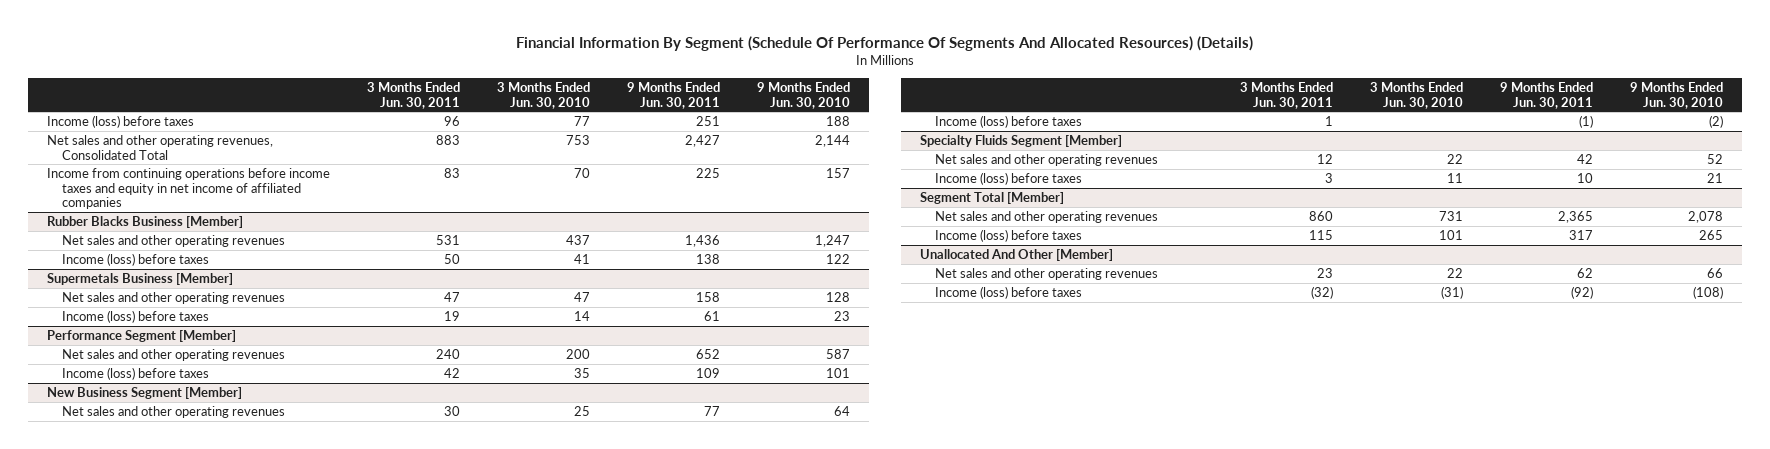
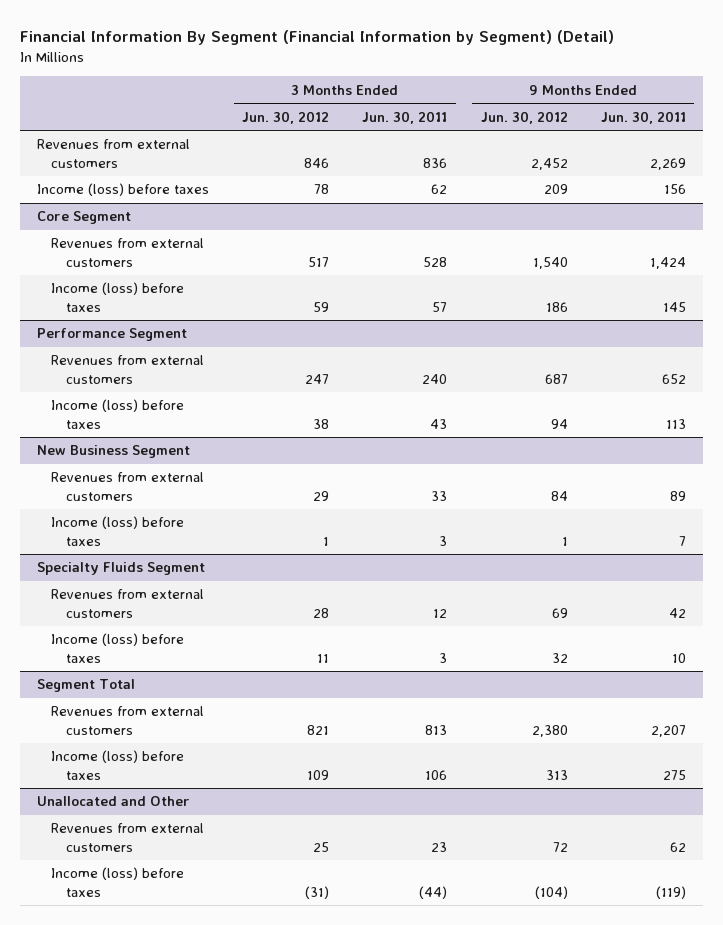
- Financial Information By Segment (Schedule Of Performance Of Segments And Allocated Resources) (Details)
+ Financial Information By Segment (Financial Information by Segment) (Detail)
- | 3 Months Ended Jun. 30, 2011 | 3 Months Ended Jun. 30, 2010 | 9 Months Ended Jun. 30, 2011 | 9 Months Ended Jun. 30, 2010
+ | 3 Months Ended Jun. 30, 2012 | 3 Months Ended Jun. 30, 2011 | 9 Months Ended Jun. 30, 2012 | 9 Months Ended Jun. 30, 2011
- Income (loss) before taxes | 96 | 77 | 251 | 188
- Net sales and other operating revenues, Consolidated Total | 883 | 753 | 2,427 | 2,144
- Income from continuing operations before income taxes and equity in net income of affiliated companies | 83 | 70 | 225 | 157
- Rubber Blacks Business [Member]
- Net sales and other operating revenues | 531 | 437 | 1,436 | 1,247
- Income (loss) before taxes | 50 | 41 | 138 | 122
- Supermetals Business [Member]
- Net sales and other operating revenues | 47 | 47 | 158 | 128
- Income (loss) before taxes | 19 | 14 | 61 | 23
- Performance Segment [Member]
- Net sales and other operating revenues | 240 | 200 | 652 | 587
- Income (loss) before taxes | 42 | 35 | 109 | 101
- New Business Segment [Member]
- Net sales and other operating revenues | 30 | 25 | 77 | 64
- Income (loss) before taxes | 1 | | (1) | (2)
- Specialty Fluids Segment [Member]
- Net sales and other operating revenues | 12 | 22 | 42 | 52
+ Revenues from external customers | 846 | 836 | 2,452 | 2,269
+ Income (loss) before taxes | 78 | 62 | 209 | 156
+ Core Segment
+ Revenues from external customers | 517 | 528 | 1,540 | 1,424
+ Income (loss) before taxes | 59 | 57 | 186 | 145
+ Performance Segment
+ Revenues from external customers | 247 | 240 | 687 | 652
+ Income (loss) before taxes | 38 | 43 | 94 | 113
+ New Business Segment
+ Revenues from external customers | 29 | 33 | 84 | 89
+ Income (loss) before taxes | 1 | 3 | 1 | 7
+ Specialty Fluids Segment
+ Revenues from external customers | 28 | 12 | 69 | 42
- Segment Total [Member]
- Net sales and other operating revenues | 860 | 731 | 2,365 | 2,078
- Income (loss) before taxes | 115 | 101 | 317 | 265
- Unallocated And Other [Member]
- Net sales and other operating revenues | 23 | 22 | 62 | 66
- Income (loss) before taxes | (32) | (31) | (92) | (108)
+ Segment Total
+ Revenues from external customers | 821 | 813 | 2,380 | 2,207
+ Income (loss) before taxes | 109 | 106 | 313 | 275
+ Unallocated and Other
+ Revenues from external customers | 25 | 23 | 72 | 62
+ Income (loss) before taxes | (31) | (44) | (104) | (119)

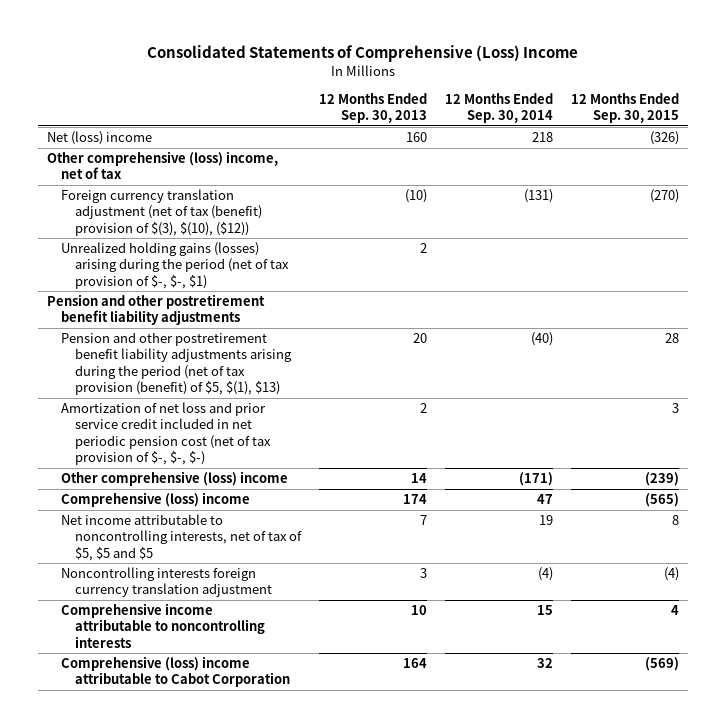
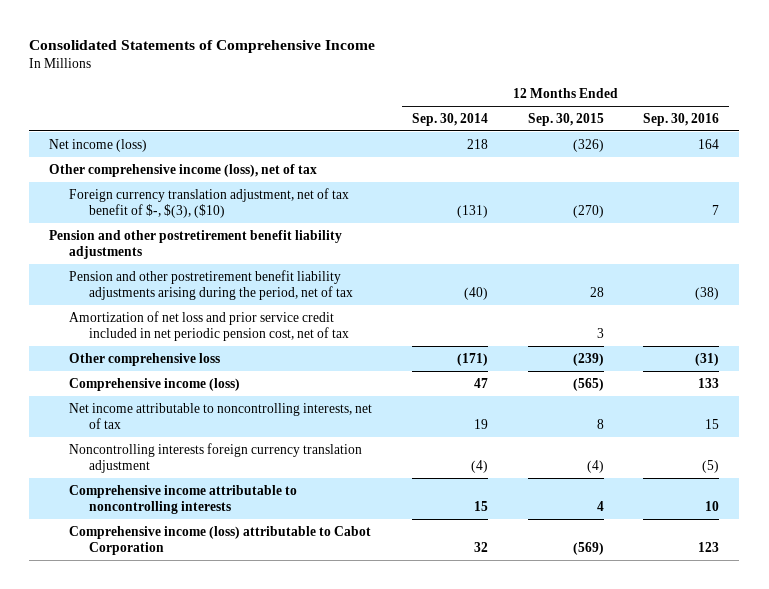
- Consolidated Statements of Comprehensive (Loss) Income
+ Consolidated Statements of Comprehensive Income
- | 12 Months Ended Sep. 30, 2013 | 12 Months Ended Sep. 30, 2014 | 12 Months Ended Sep. 30, 2015
+ | 12 Months Ended Sep. 30, 2014 | 12 Months Ended Sep. 30, 2015 | 12 Months Ended Sep. 30, 2016
- Net (loss) income | 160 | 218 | (326)
- Other comprehensive (loss) income, net of tax
- Foreign currency translation adjustment (net of tax (benefit) provision of $(3), $(10), ($12)) | (10) | (131) | (270)
- Unrealized holding gains (losses) arising during the period (net of tax provision of $-, $-, $1) | 2 | |
+ Net income (loss) | 218 | (326) | 164
+ Other comprehensive income (loss), net of tax
+ Foreign currency translation adjustment, net of tax benefit of $-, $(3), ($10) | (131) | (270) | 7
- Pension and other postretirement benefit liability adjustments arising during the period (net of tax provision (benefit) of $5, $(1), $13) | 20 | (40) | 28
- Amortization of net loss and prior service credit included in net periodic pension cost (net of tax provision of $-, $-, $-) | 2 | | 3
- Other comprehensive (loss) income | 14 | (171) | (239)
- Comprehensive (loss) income | 174 | 47 | (565)
- Net income attributable to noncontrolling interests, net of tax of $5, $5 and $5 | 7 | 19 | 8
+ Pension and other postretirement benefit liability adjustments arising during the period, net of tax | (40) | 28 | (38)
+ Amortization of net loss and prior service credit included in net periodic pension cost, net of tax | | 3 |
+ Other comprehensive loss | (171) | (239) | (31)
+ Comprehensive income (loss) | 47 | (565) | 133
+ Net income attributable to noncontrolling interests, net of tax | 19 | 8 | 15
- Comprehensive (loss) income attributable to Cabot Corporation | 164 | 32 | (569)
+ Comprehensive income (loss) attributable to Cabot Corporation | 32 | (569) | 123

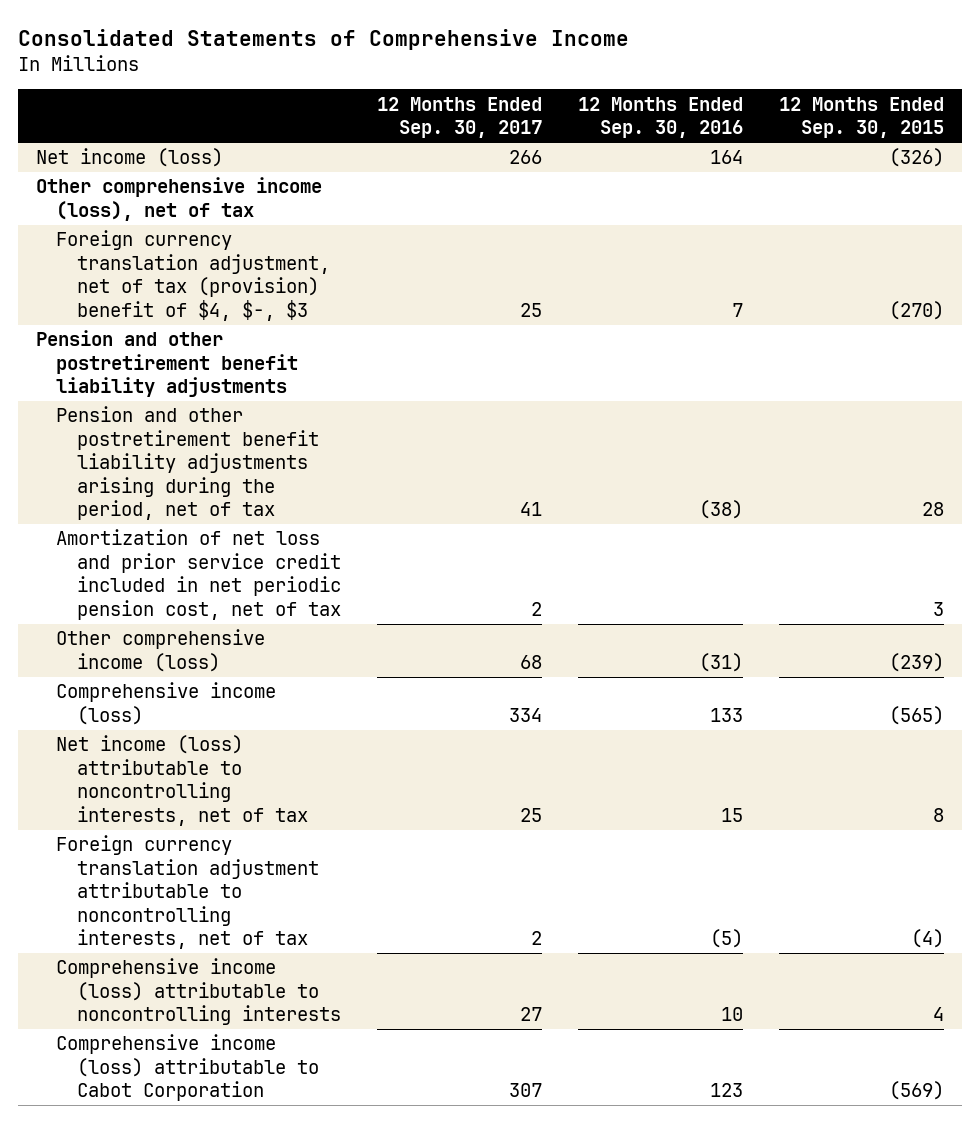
- | 12 Months Ended Sep. 30, 2014 | 12 Months Ended Sep. 30, 2015 | 12 Months Ended Sep. 30, 2016
+ | 12 Months Ended Sep. 30, 2017 | 12 Months Ended Sep. 30, 2016 | 12 Months Ended Sep. 30, 2015
- Foreign currency translation adjustment, net of tax benefit of $-, $(3), ($10) | (131) | (270) | 7
+ Foreign currency translation adjustment, net of tax (provision) benefit of $4, $-, $3 | 25 | 7 | (270)
- Other comprehensive loss | (171) | (239) | (31)
+ Other comprehensive income (loss) | 68 | (31) | (239)
- Net income attributable to noncontrolling interests, net of tax | 19 | 8 | 15
- Noncontrolling interests foreign currency translation adjustment | (4) | (4) | (5)
- Comprehensive income attributable to noncontrolling interests | 15 | 4 | 10
+ Net income (loss) attributable to noncontrolling interests, net of tax | 25 | 15 | 8
+ Foreign currency translation adjustment attributable to noncontrolling interests, net of tax | 2 | (5) | (4)
+ Comprehensive income (loss) attributable to noncontrolling interests | 27 | 10 | 4

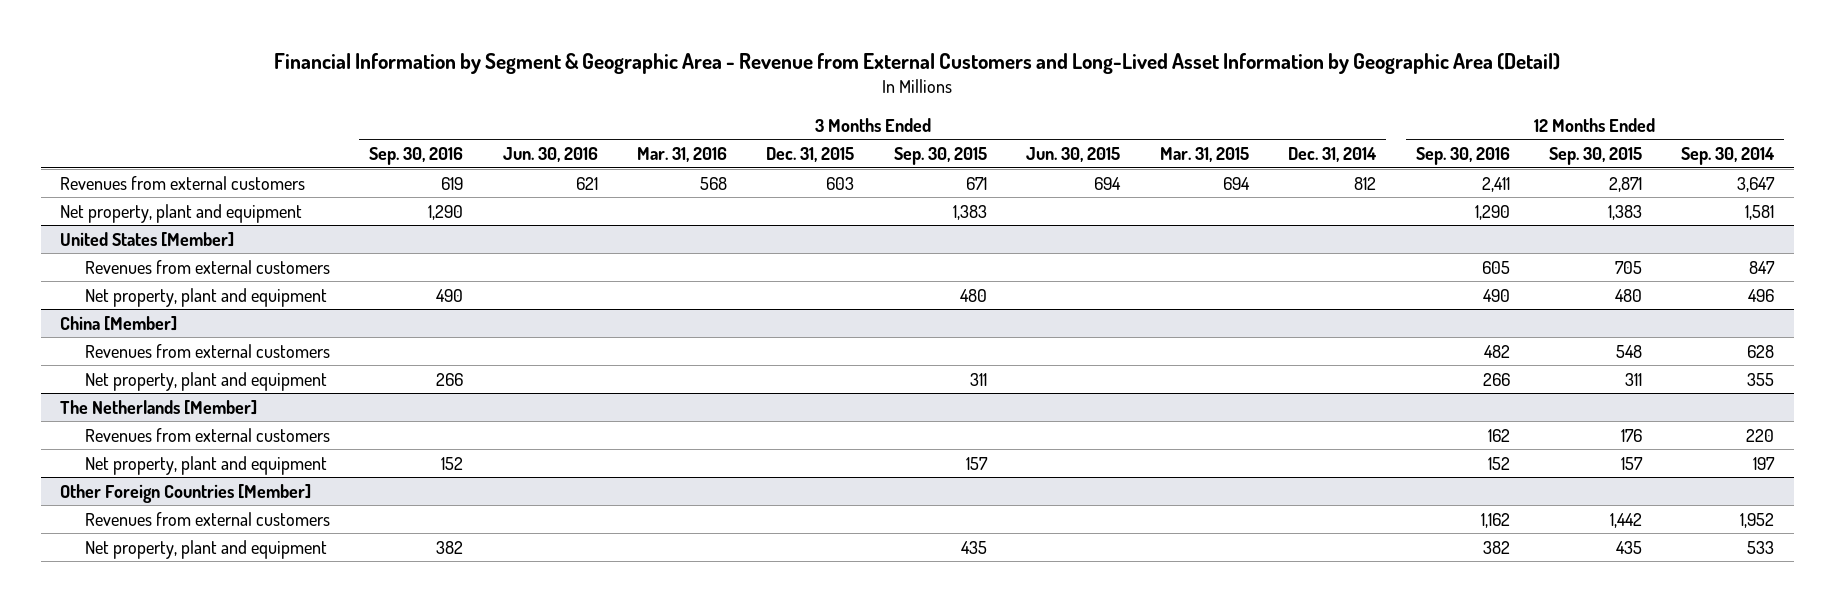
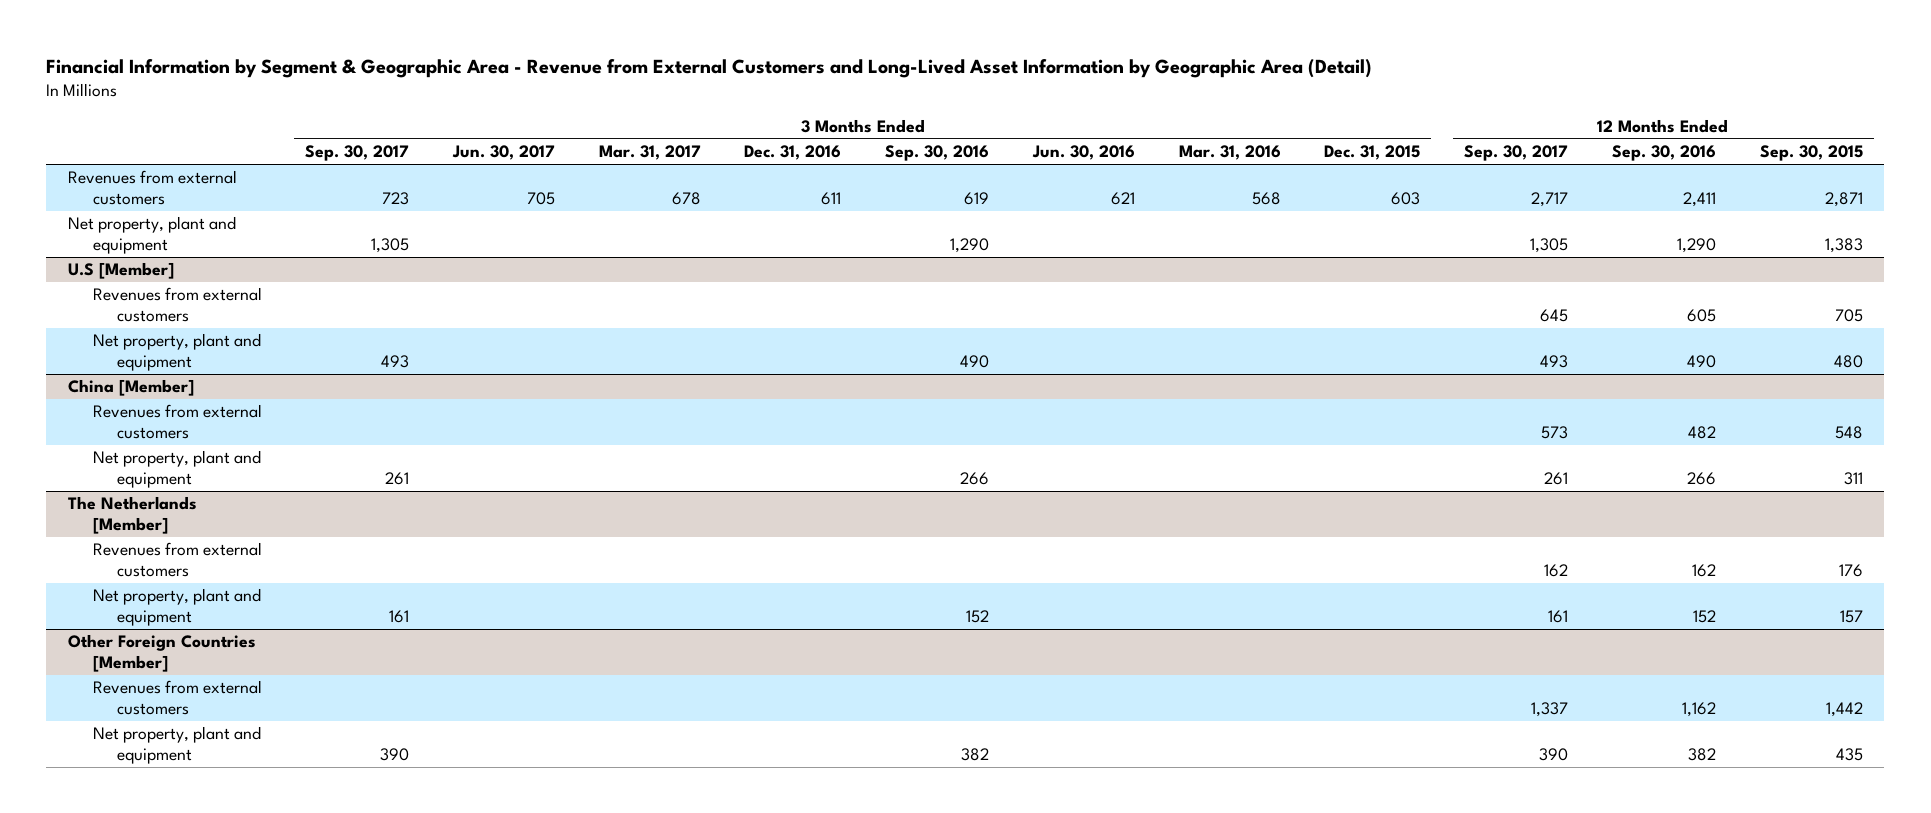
- | 3 Months Ended Sep. 30, 2016 | 3 Months Ended Jun. 30, 2016 | 3 Months Ended Mar. 31, 2016 | 3 Months Ended Dec. 31, 2015 | 3 Months Ended Sep. 30, 2015 | 3 Months Ended Jun. 30, 2015 | 3 Months Ended Mar. 31, 2015 | 3 Months Ended Dec. 31, 2014 | 12 Months Ended Sep. 30, 2016 | 12 Months Ended Sep. 30, 2015 | 12 Months Ended Sep. 30, 2014
+ | 3 Months Ended Sep. 30, 2017 | 3 Months Ended Jun. 30, 2017 | 3 Months Ended Mar. 31, 2017 | 3 Months Ended Dec. 31, 2016 | 3 Months Ended Sep. 30, 2016 | 3 Months Ended Jun. 30, 2016 | 3 Months Ended Mar. 31, 2016 | 3 Months Ended Dec. 31, 2015 | 12 Months Ended Sep. 30, 2017 | 12 Months Ended Sep. 30, 2016 | 12 Months Ended Sep. 30, 2015
- United States [Member]
+ U.S [Member]

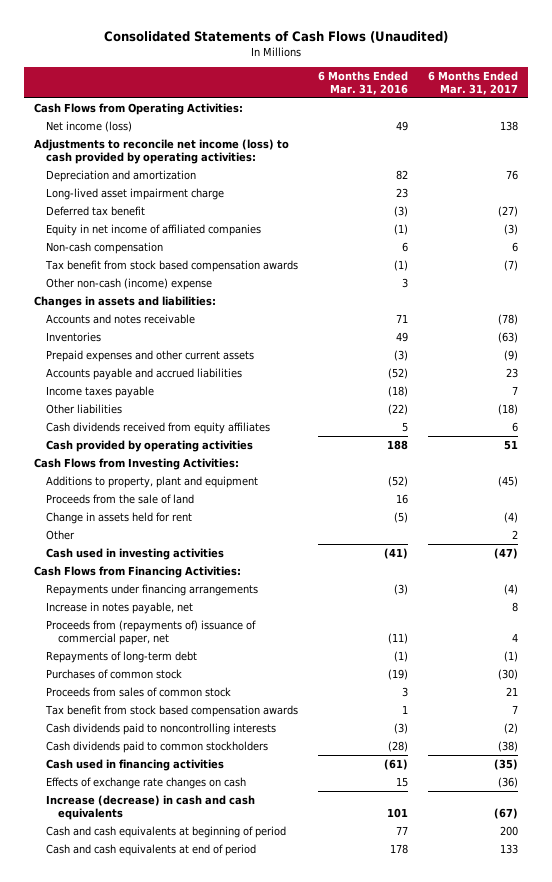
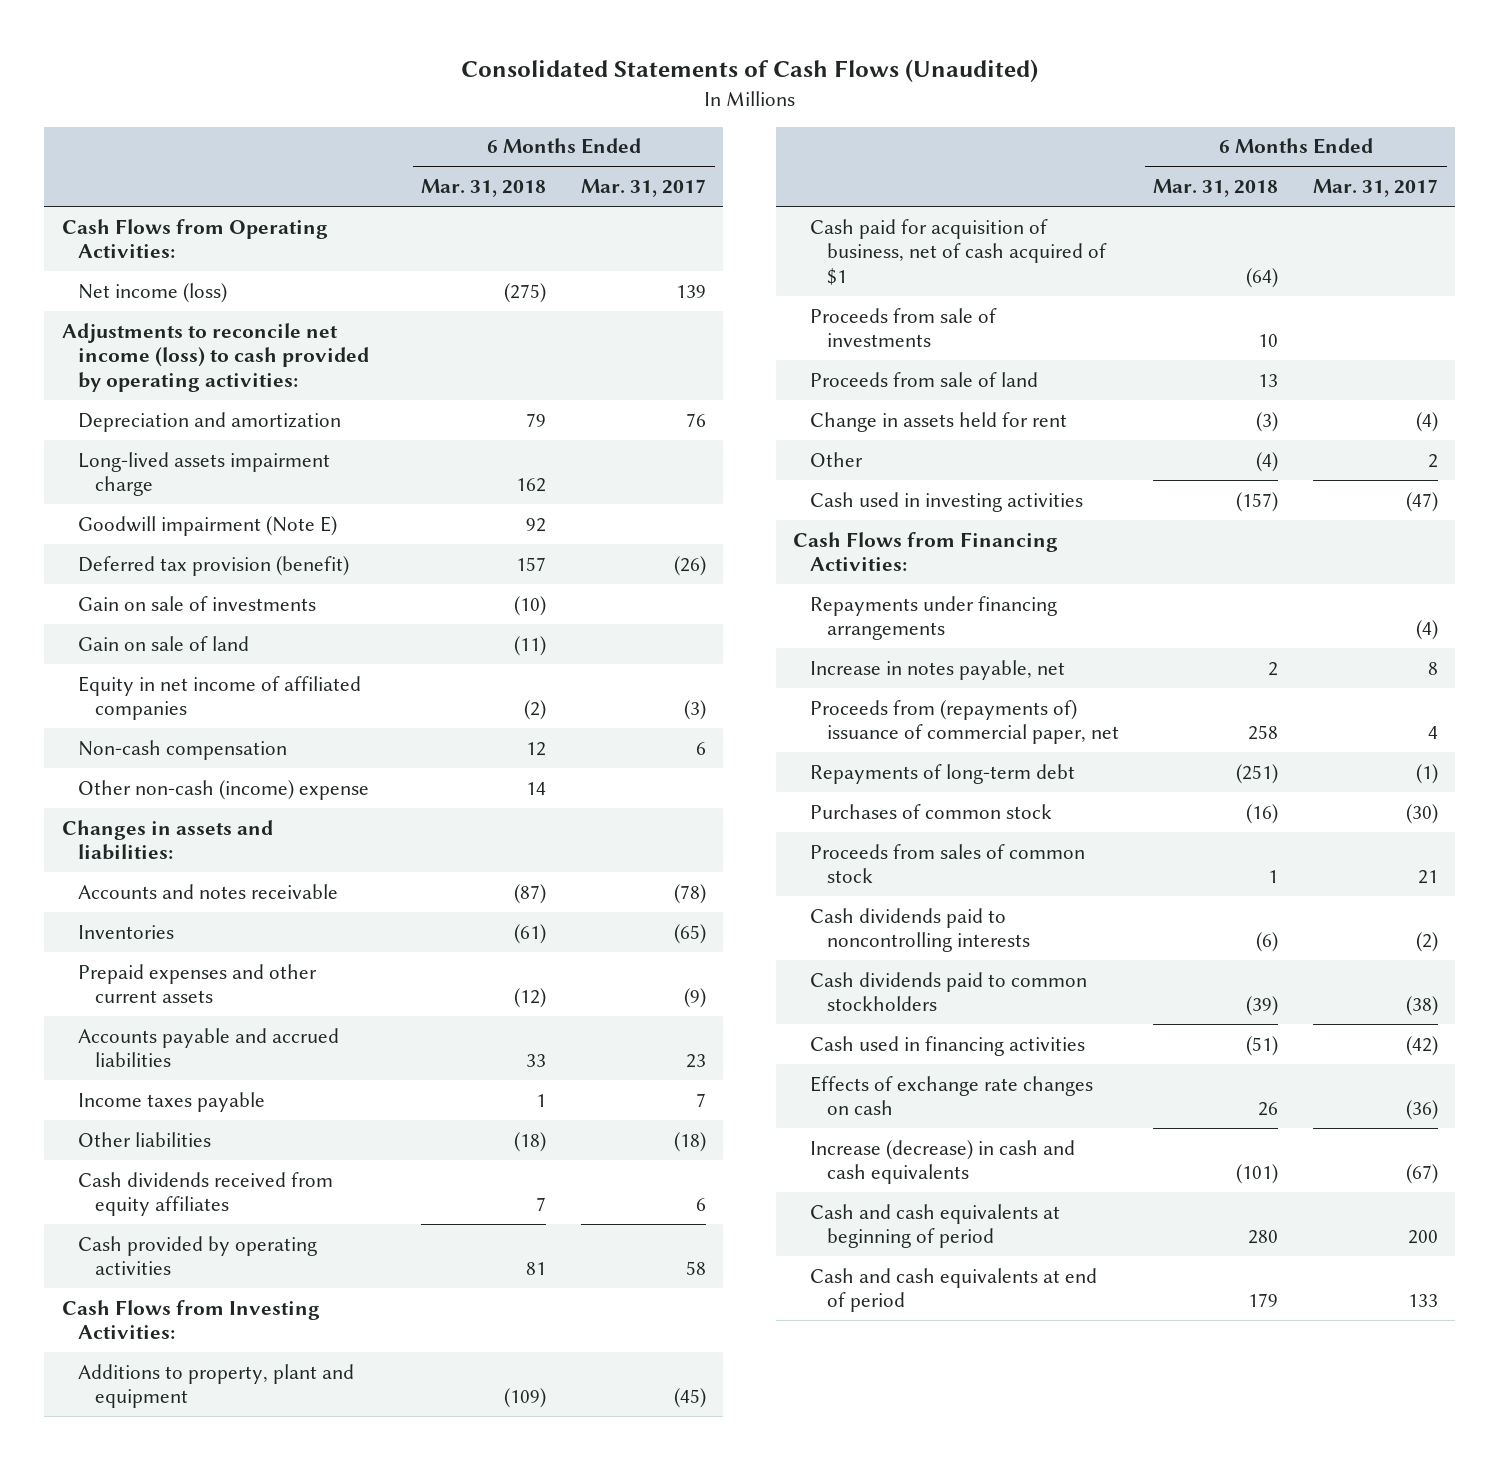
- | 6 Months Ended Mar. 31, 2016 | 6 Months Ended Mar. 31, 2017
+ | 6 Months Ended Mar. 31, 2018 | 6 Months Ended Mar. 31, 2017
- Net income (loss) | 49 | 138
+ Net income (loss) | (275) | 139
- Long-lived asset impairment charge | 23 |
- Deferred tax benefit | (3) | (27)
+ Long-lived assets impairment charge | 162 |
+ Goodwill impairment (Note E) | 92 |
+ Deferred tax provision (benefit) | 157 | (26)
+ Gain on sale of investments | (10) |
+ Gain on sale of land | (11) |
- Tax benefit from stock based compensation awards | (1) | (7)
- Inventories | 49 | (63)
+ Inventories | (61) | (65)
- Cash provided by operating activities | 188 | 51
+ Cash provided by operating activities | 81 | 58
- Proceeds from the sale of land | 16 |
+ Cash paid for acquisition of business, net of cash acquired of $1 | (64) |
+ Proceeds from sale of investments | 10 |
+ Proceeds from sale of land | 13 |
- Tax benefit from stock based compensation awards | 1 | 7
- Cash used in financing activities | (61) | (35)
+ Cash used in financing activities | (51) | (42)

